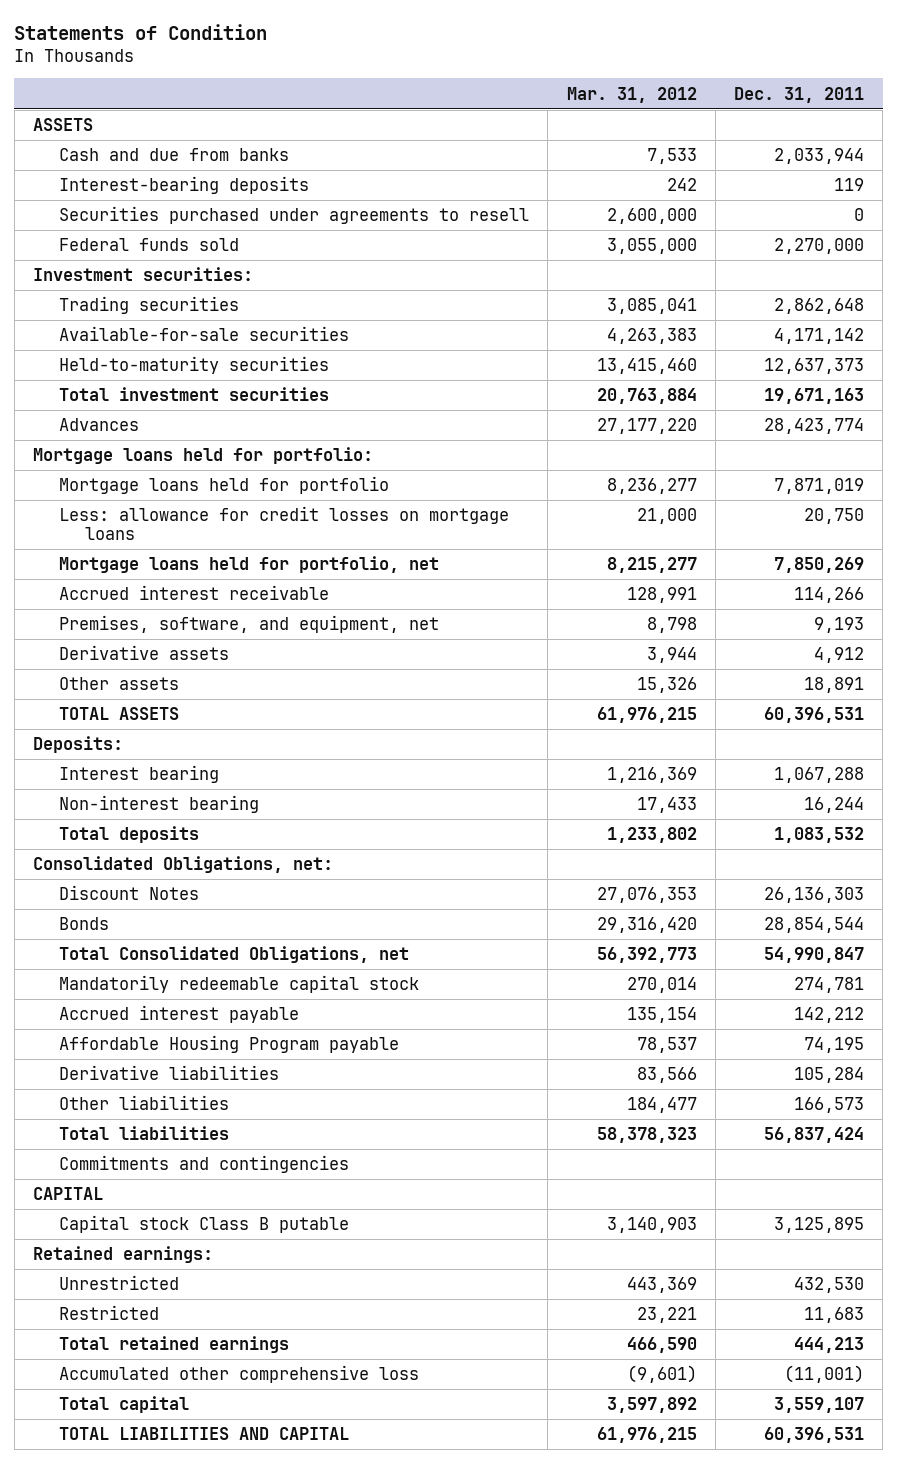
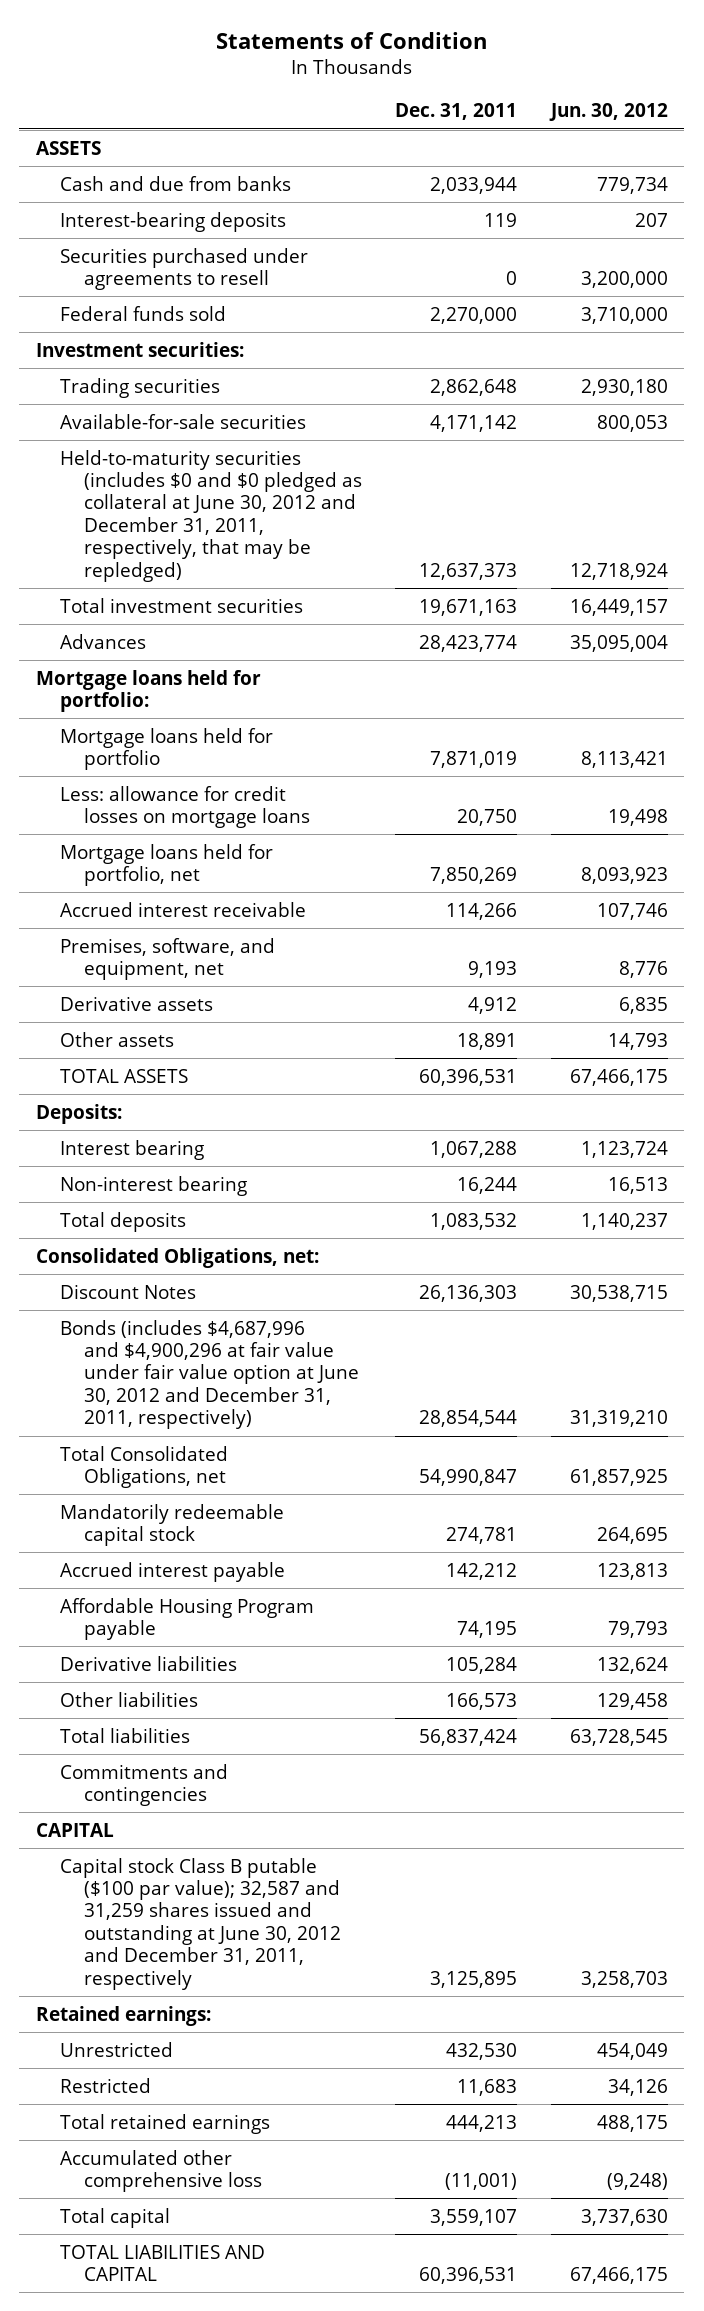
- | Mar. 31, 2012 | Dec. 31, 2011
+ | Dec. 31, 2011 | Jun. 30, 2012
- Held-to-maturity securities | 13,415,460 | 12,637,373
+ Held-to-maturity securities (includes $0 and $0 pledged as collateral at June 30, 2012 and December 31, 2011, respectively, that may be repledged) | 12,637,373 | 12,718,924
- Bonds | 29,316,420 | 28,854,544
+ Bonds (includes $4,687,996 and $4,900,296 at fair value under fair value option at June 30, 2012 and December 31, 2011, respectively) | 28,854,544 | 31,319,210
- Capital stock Class B putable | 3,140,903 | 3,125,895
+ Capital stock Class B putable ($100 par value); 32,587 and 31,259 shares issued and outstanding at June 30, 2012 and December 31, 2011, respectively | 3,125,895 | 3,258,703

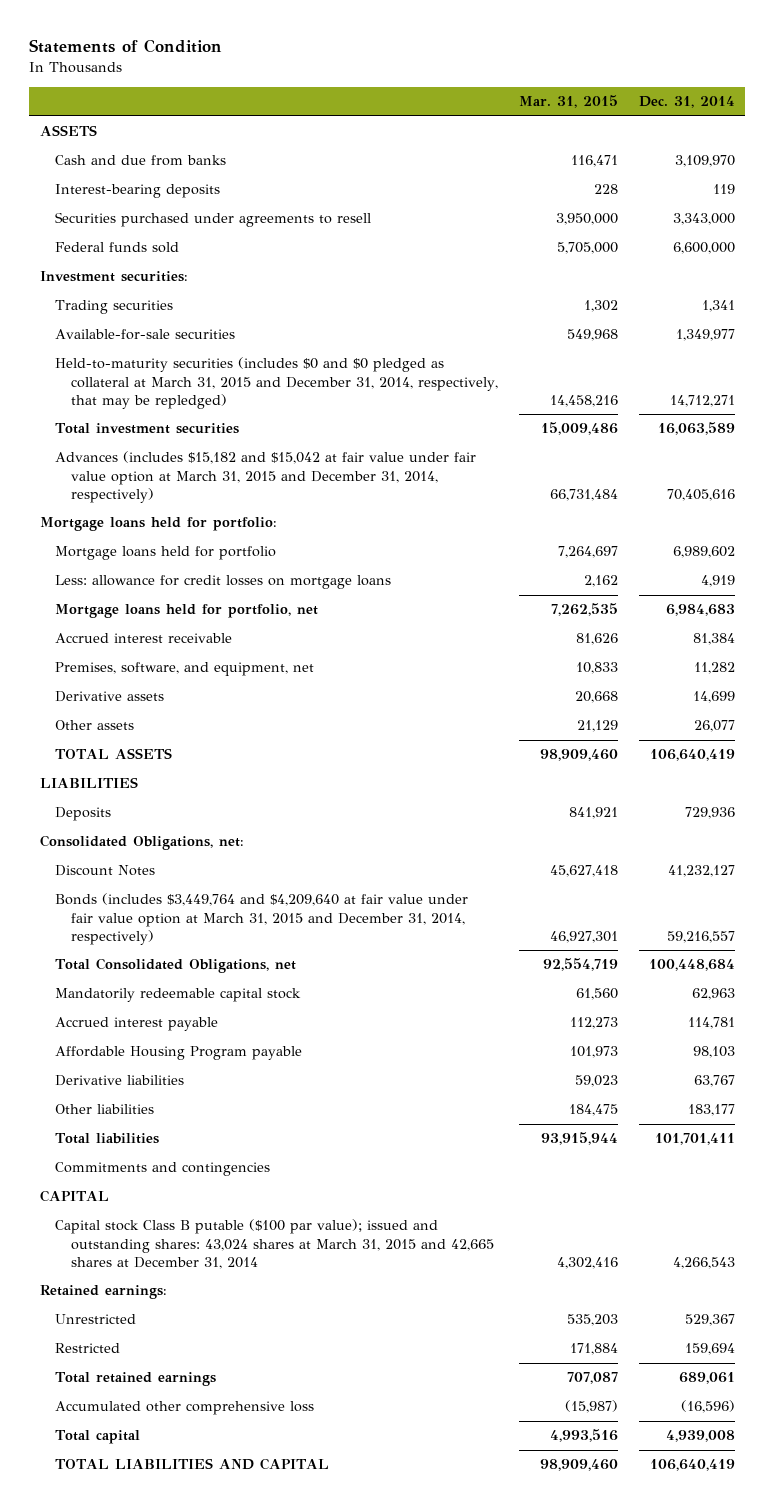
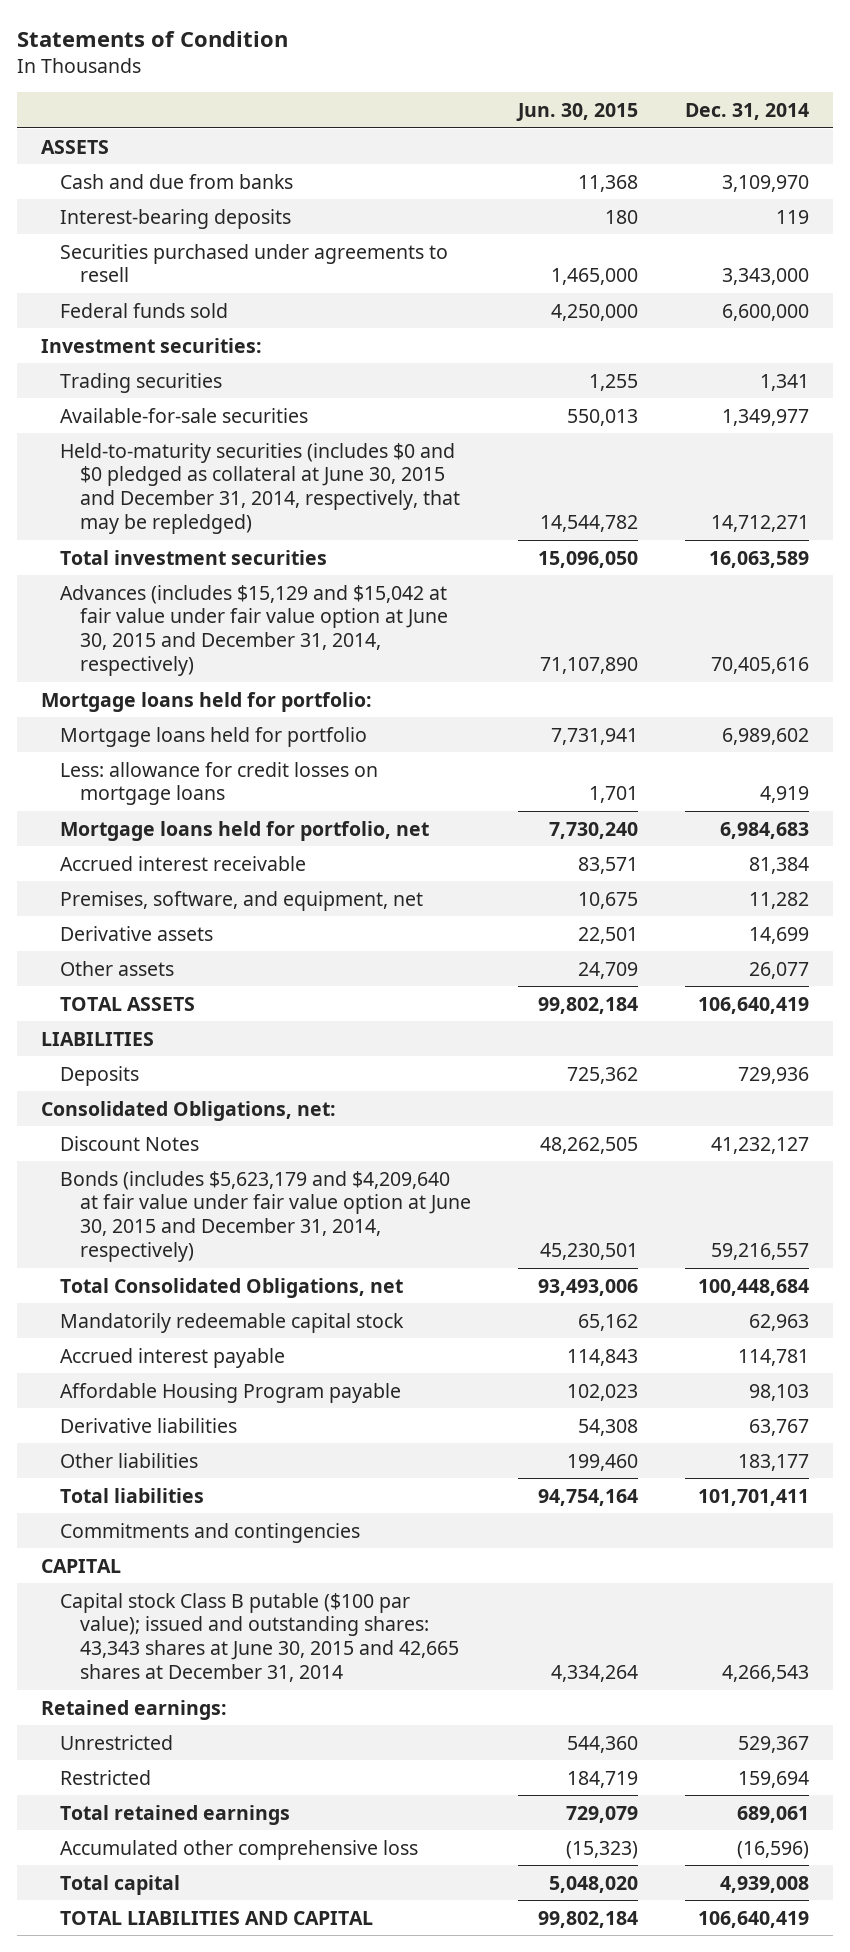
- | Mar. 31, 2015 | Dec. 31, 2014
+ | Jun. 30, 2015 | Dec. 31, 2014
- Held-to-maturity securities (includes $0 and $0 pledged as collateral at March 31, 2015 and December 31, 2014, respectively, that may be repledged) | 14,458,216 | 14,712,271
+ Held-to-maturity securities (includes $0 and $0 pledged as collateral at June 30, 2015 and December 31, 2014, respectively, that may be repledged) | 14,544,782 | 14,712,271
- Advances (includes $15,182 and $15,042 at fair value under fair value option at March 31, 2015 and December 31, 2014, respectively) | 66,731,484 | 70,405,616
+ Advances (includes $15,129 and $15,042 at fair value under fair value option at June 30, 2015 and December 31, 2014, respectively) | 71,107,890 | 70,405,616
- Bonds (includes $3,449,764 and $4,209,640 at fair value under fair value option at March 31, 2015 and December 31, 2014, respectively) | 46,927,301 | 59,216,557
+ Bonds (includes $5,623,179 and $4,209,640 at fair value under fair value option at June 30, 2015 and December 31, 2014, respectively) | 45,230,501 | 59,216,557
- Capital stock Class B putable ($100 par value); issued and outstanding shares: 43,024 shares at March 31, 2015 and 42,665 shares at December 31, 2014 | 4,302,416 | 4,266,543
+ Capital stock Class B putable ($100 par value); issued and outstanding shares: 43,343 shares at June 30, 2015 and 42,665 shares at December 31, 2014 | 4,334,264 | 4,266,543

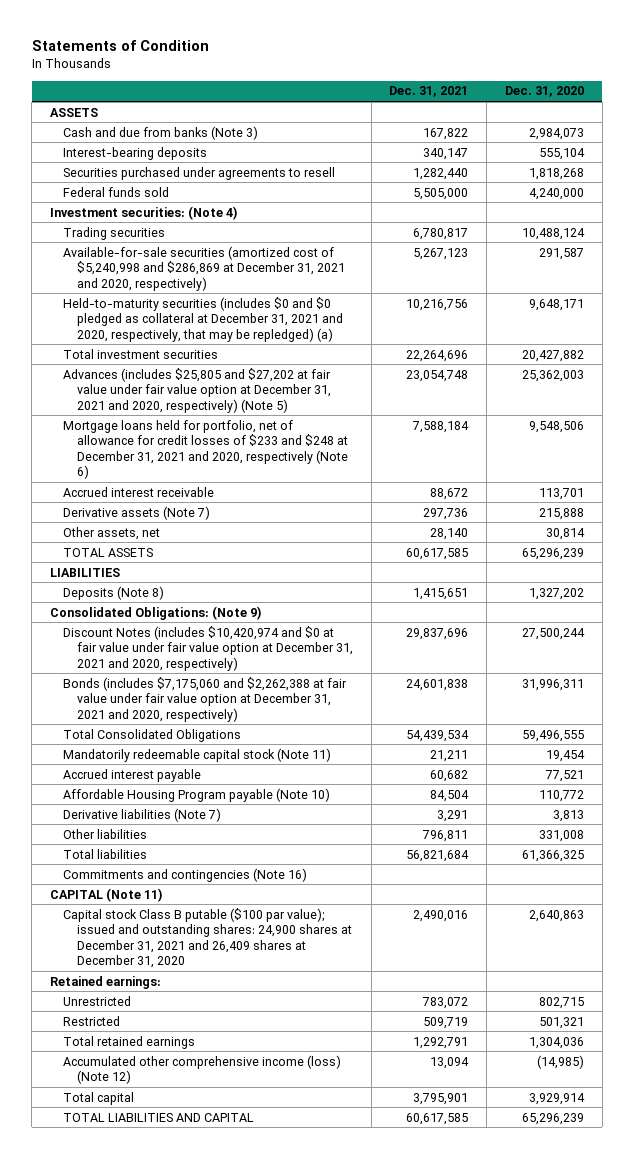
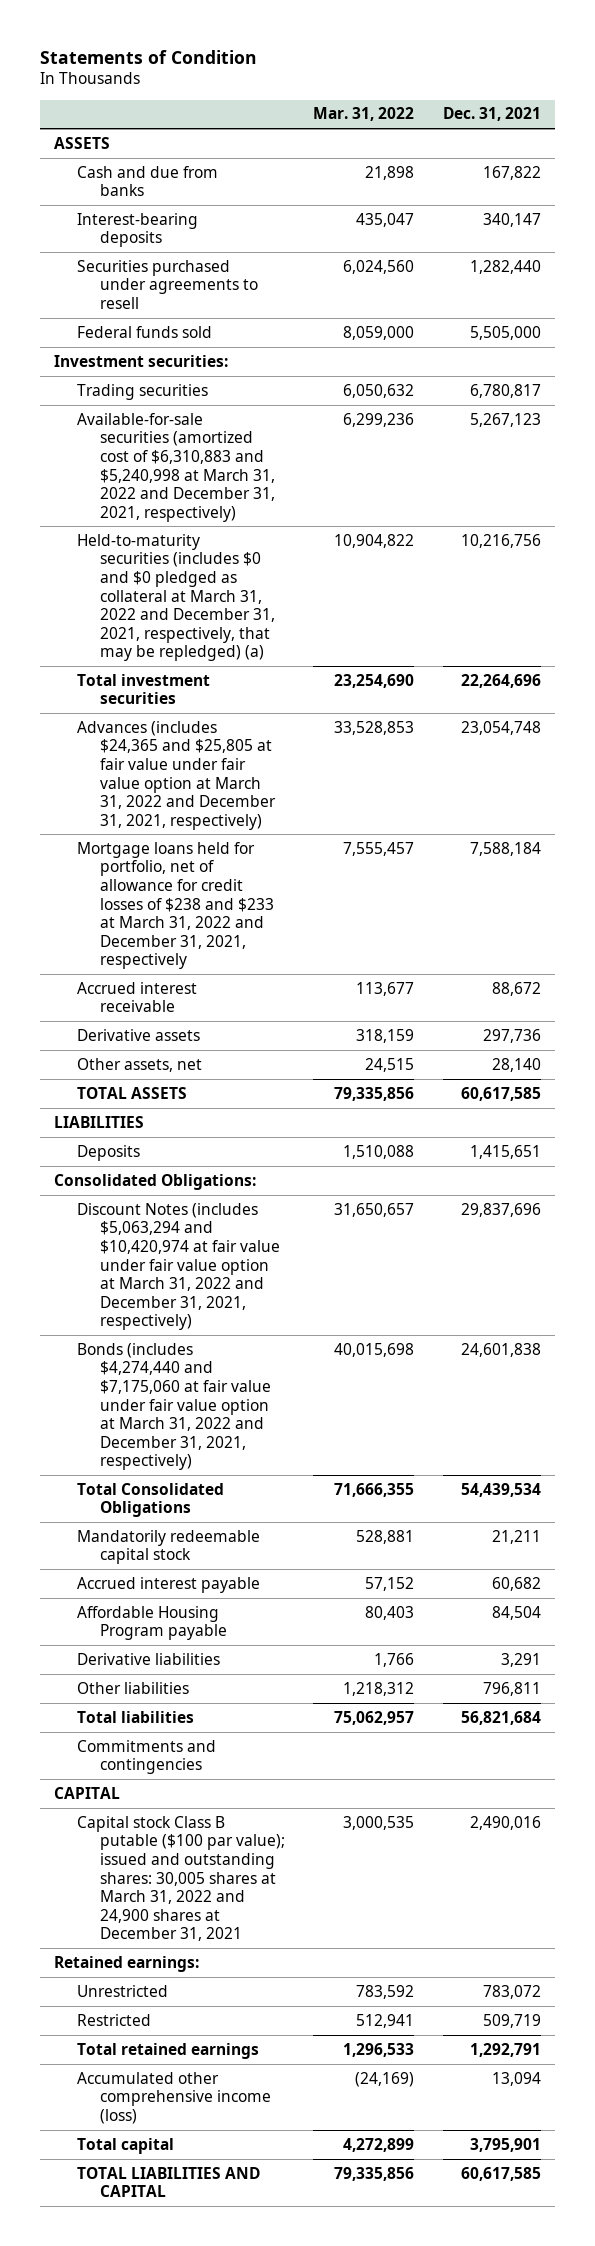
- | Dec. 31, 2021 | Dec. 31, 2020
+ | Mar. 31, 2022 | Dec. 31, 2021
- Cash and due from banks (Note 3) | 167,822 | 2,984,073
+ Cash and due from banks | 21,898 | 167,822
- Investment securities: (Note 4)
+ Investment securities:
- Available-for-sale securities (amortized cost of $5,240,998 and $286,869 at December 31, 2021 and 2020, respectively) | 5,267,123 | 291,587
- Held-to-maturity securities (includes $0 and $0 pledged as collateral at December 31, 2021 and 2020, respectively, that may be repledged) (a) | 10,216,756 | 9,648,171
+ Available-for-sale securities (amortized cost of $6,310,883 and $5,240,998 at March 31, 2022 and December 31, 2021, respectively) | 6,299,236 | 5,267,123
+ Held-to-maturity securities (includes $0 and $0 pledged as collateral at March 31, 2022 and December 31, 2021, respectively, that may be repledged) (a) | 10,904,822 | 10,216,756
- Advances (includes $25,805 and $27,202 at fair value under fair value option at December 31, 2021 and 2020, respectively) (Note 5) | 23,054,748 | 25,362,003
- Mortgage loans held for portfolio, net of allowance for credit losses of $233 and $248 at December 31, 2021 and 2020, respectively (Note 6) | 7,588,184 | 9,548,506
+ Advances (includes $24,365 and $25,805 at fair value under fair value option at March 31, 2022 and December 31, 2021, respectively) | 33,528,853 | 23,054,748
+ Mortgage loans held for portfolio, net of allowance for credit losses of $238 and $233 at March 31, 2022 and December 31, 2021, respectively | 7,555,457 | 7,588,184
- Derivative assets (Note 7) | 297,736 | 215,888
+ Derivative assets | 318,159 | 297,736
- Deposits (Note 8) | 1,415,651 | 1,327,202
- Consolidated Obligations: (Note 9)
- Discount Notes (includes $10,420,974 and $0 at fair value under fair value option at December 31, 2021 and 2020, respectively) | 29,837,696 | 27,500,244
- Bonds (includes $7,175,060 and $2,262,388 at fair value under fair value option at December 31, 2021 and 2020, respectively) | 24,601,838 | 31,996,311
+ Deposits | 1,510,088 | 1,415,651
+ Consolidated Obligations:
+ Discount Notes (includes $5,063,294 and $10,420,974 at fair value under fair value option at March 31, 2022 and December 31, 2021, respectively) | 31,650,657 | 29,837,696
+ Bonds (includes $4,274,440 and $7,175,060 at fair value under fair value option at March 31, 2022 and December 31, 2021, respectively) | 40,015,698 | 24,601,838
- Mandatorily redeemable capital stock (Note 11) | 21,211 | 19,454
+ Mandatorily redeemable capital stock | 528,881 | 21,211
- Affordable Housing Program payable (Note 10) | 84,504 | 110,772
- Derivative liabilities (Note 7) | 3,291 | 3,813
+ Affordable Housing Program payable | 80,403 | 84,504
+ Derivative liabilities | 1,766 | 3,291
- Commitments and contingencies (Note 16)
- CAPITAL (Note 11)
- Capital stock Class B putable ($100 par value); issued and outstanding shares: 24,900 shares at December 31, 2021 and 26,409 shares at December 31, 2020 | 2,490,016 | 2,640,863
+ Commitments and contingencies
+ CAPITAL
+ Capital stock Class B putable ($100 par value); issued and outstanding shares: 30,005 shares at March 31, 2022 and 24,900 shares at December 31, 2021 | 3,000,535 | 2,490,016
- Accumulated other comprehensive income (loss) (Note 12) | 13,094 | (14,985)
+ Accumulated other comprehensive income (loss) | (24,169) | 13,094

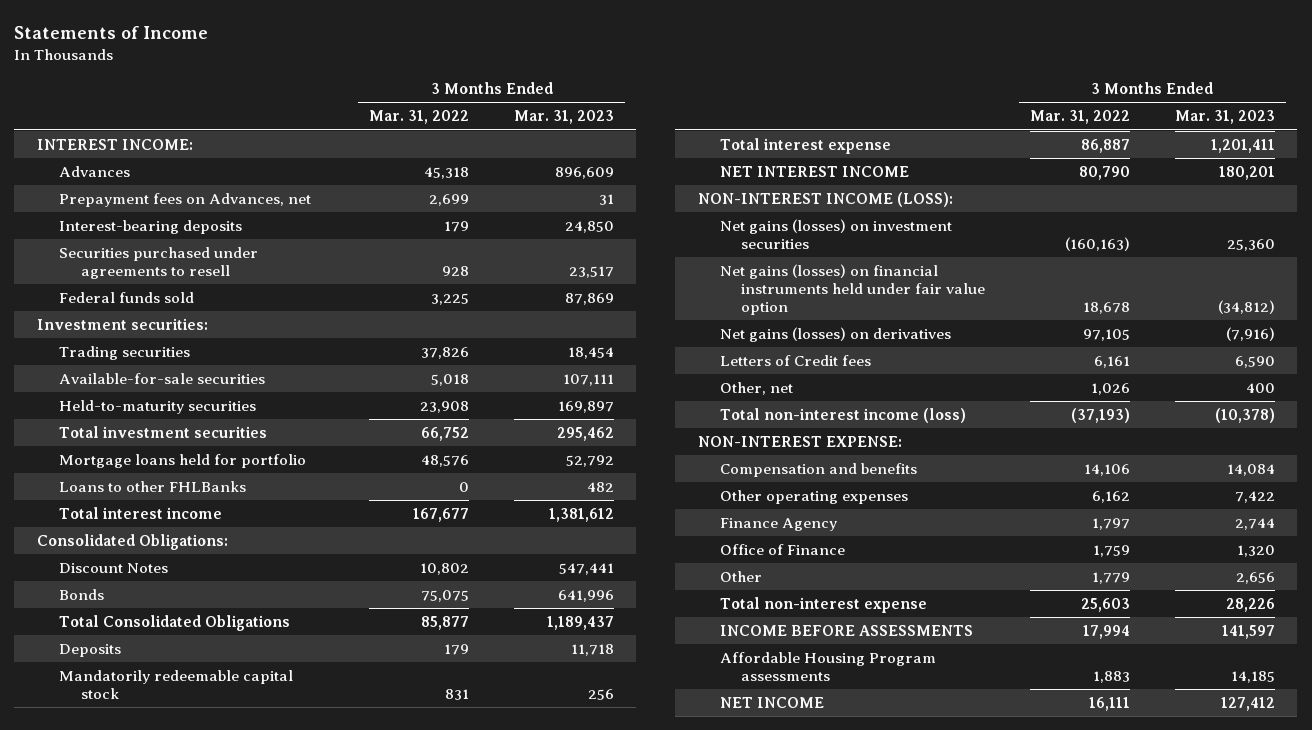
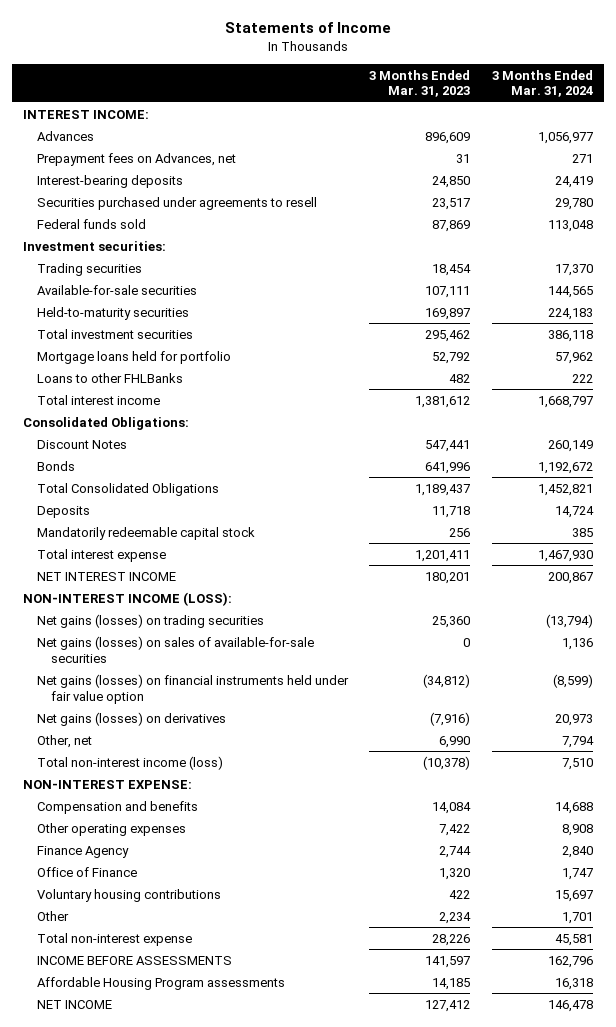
- | 3 Months Ended Mar. 31, 2022 | 3 Months Ended Mar. 31, 2023
+ | 3 Months Ended Mar. 31, 2023 | 3 Months Ended Mar. 31, 2024
- Net gains (losses) on investment securities | (160,163) | 25,360
+ Net gains (losses) on trading securities | 25,360 | (13,794)
+ Net gains (losses) on sales of available-for-sale securities | 0 | 1,136
- Letters of Credit fees | 6,161 | 6,590
- Other, net | 1,026 | 400
+ Other, net | 6,990 | 7,794
- Other | 1,779 | 2,656
+ Voluntary housing contributions | 422 | 15,697
+ Other | 2,234 | 1,701

